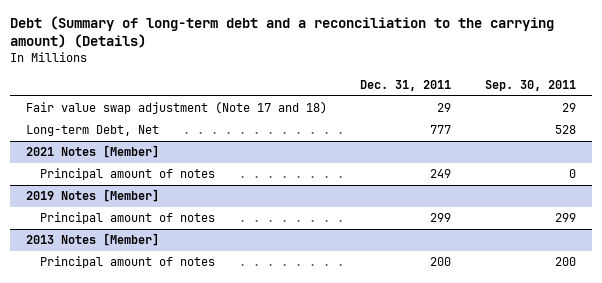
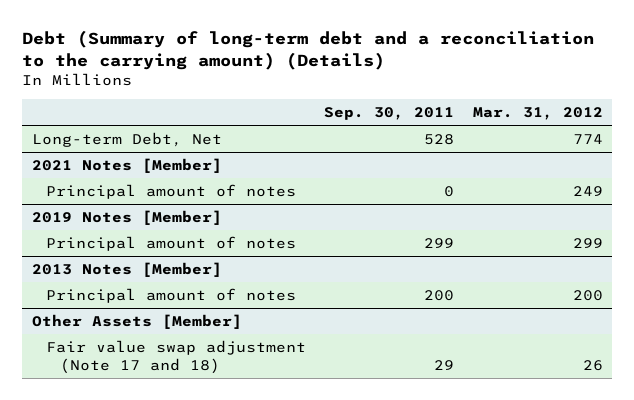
- | Dec. 31, 2011 | Sep. 30, 2011
+ | Sep. 30, 2011 | Mar. 31, 2012
- Fair value swap adjustment (Note 17 and 18) | 29 | 29
+ Other Assets [Member]
+ Fair value swap adjustment (Note 17 and 18) | 29 | 26

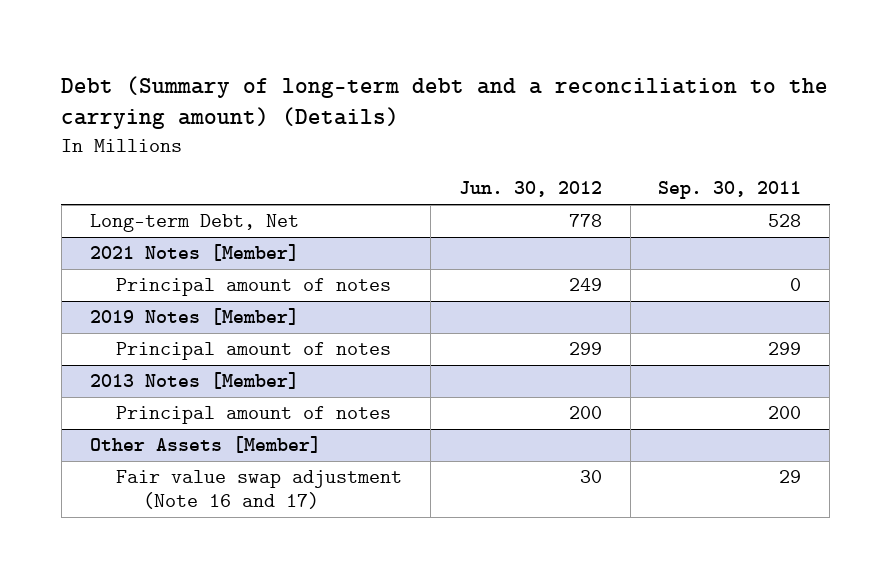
- | Sep. 30, 2011 | Mar. 31, 2012
+ | Jun. 30, 2012 | Sep. 30, 2011
@ Other Assets [Member]
- Fair value swap adjustment (Note 17 and 18) | 29 | 26
+ Fair value swap adjustment (Note 16 and 17) | 30 | 29

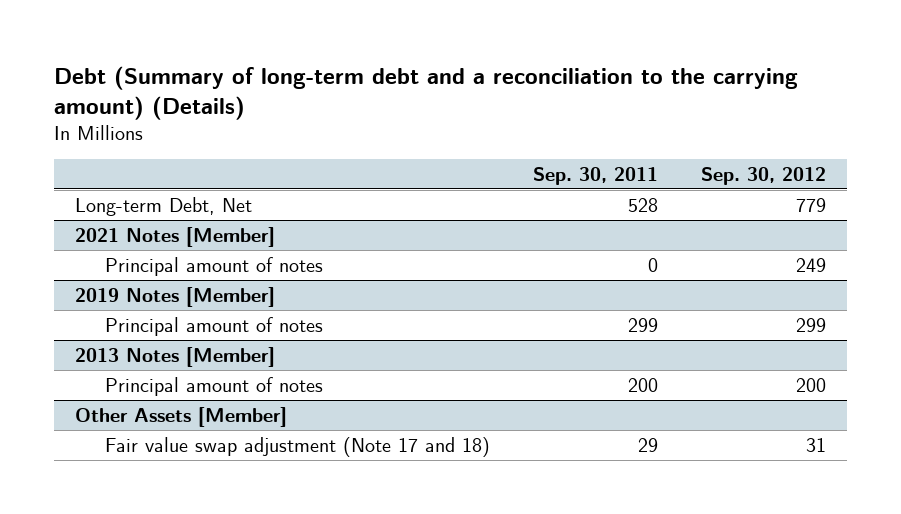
- | Jun. 30, 2012 | Sep. 30, 2011
+ | Sep. 30, 2011 | Sep. 30, 2012
@ Other Assets [Member]
- Fair value swap adjustment (Note 16 and 17) | 30 | 29
+ Fair value swap adjustment (Note 17 and 18) | 29 | 31

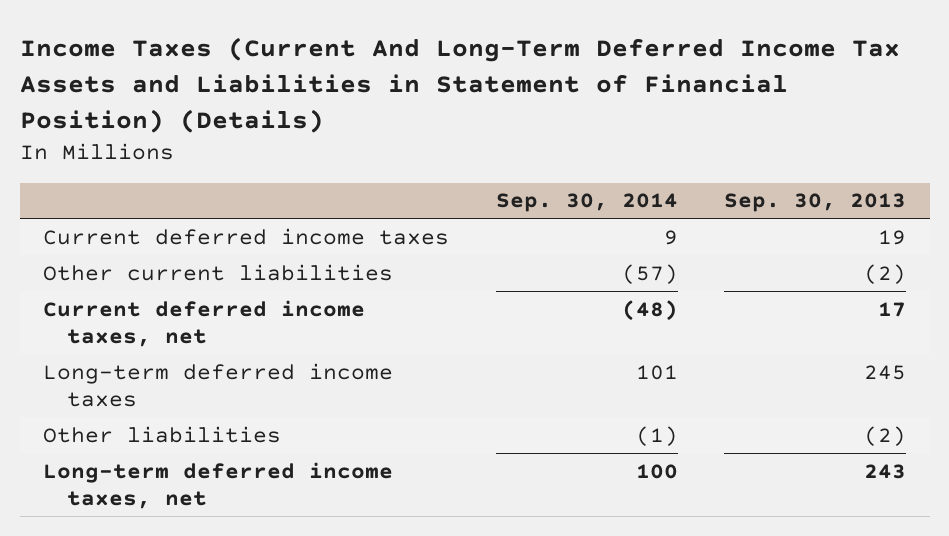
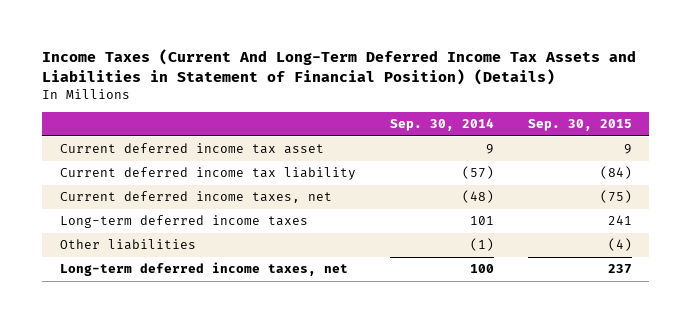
- | Sep. 30, 2014 | Sep. 30, 2013
+ | Sep. 30, 2014 | Sep. 30, 2015
- Current deferred income taxes | 9 | 19
- Other current liabilities | (57) | (2)
+ Current deferred income tax asset | 9 | 9
+ Current deferred income tax liability | (57) | (84)

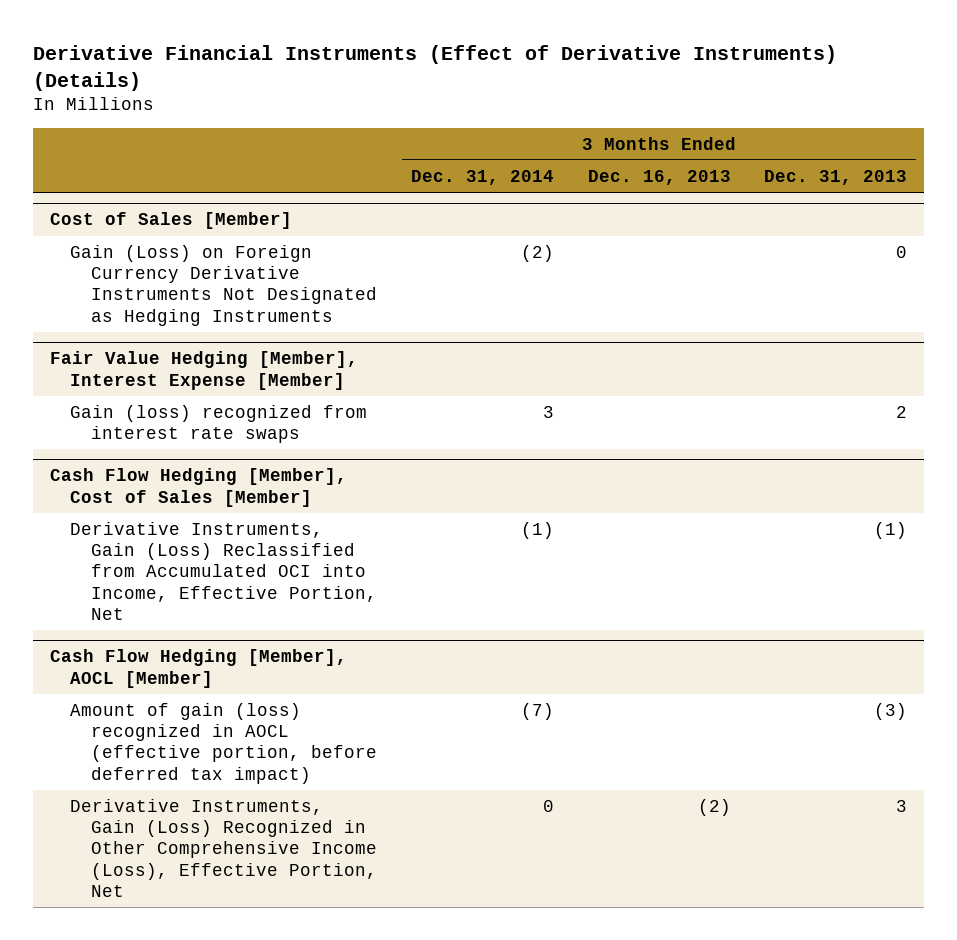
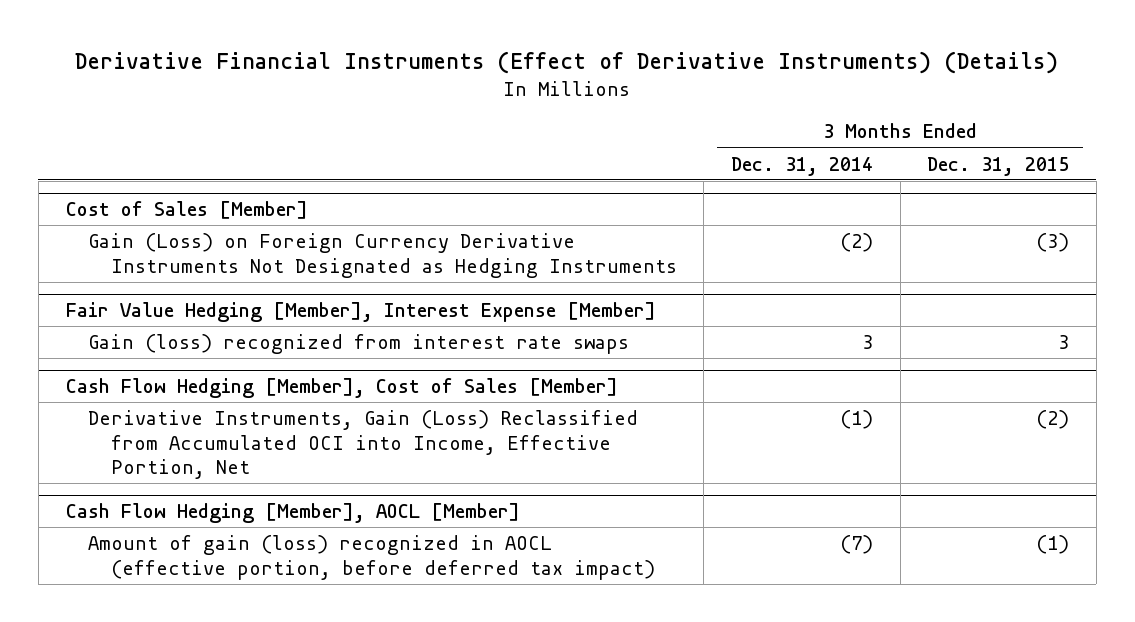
- | 3 Months Ended Dec. 31, 2014 | 3 Months Ended Dec. 16, 2013 | 3 Months Ended Dec. 31, 2013
+ | 3 Months Ended Dec. 31, 2014 | 3 Months Ended Dec. 31, 2015
@ Cash Flow Hedging [Member], AOCL [Member]
- Derivative Instruments, Gain (Loss) Recognized in Other Comprehensive Income (Loss), Effective Portion, Net | 0 | (2) | 3

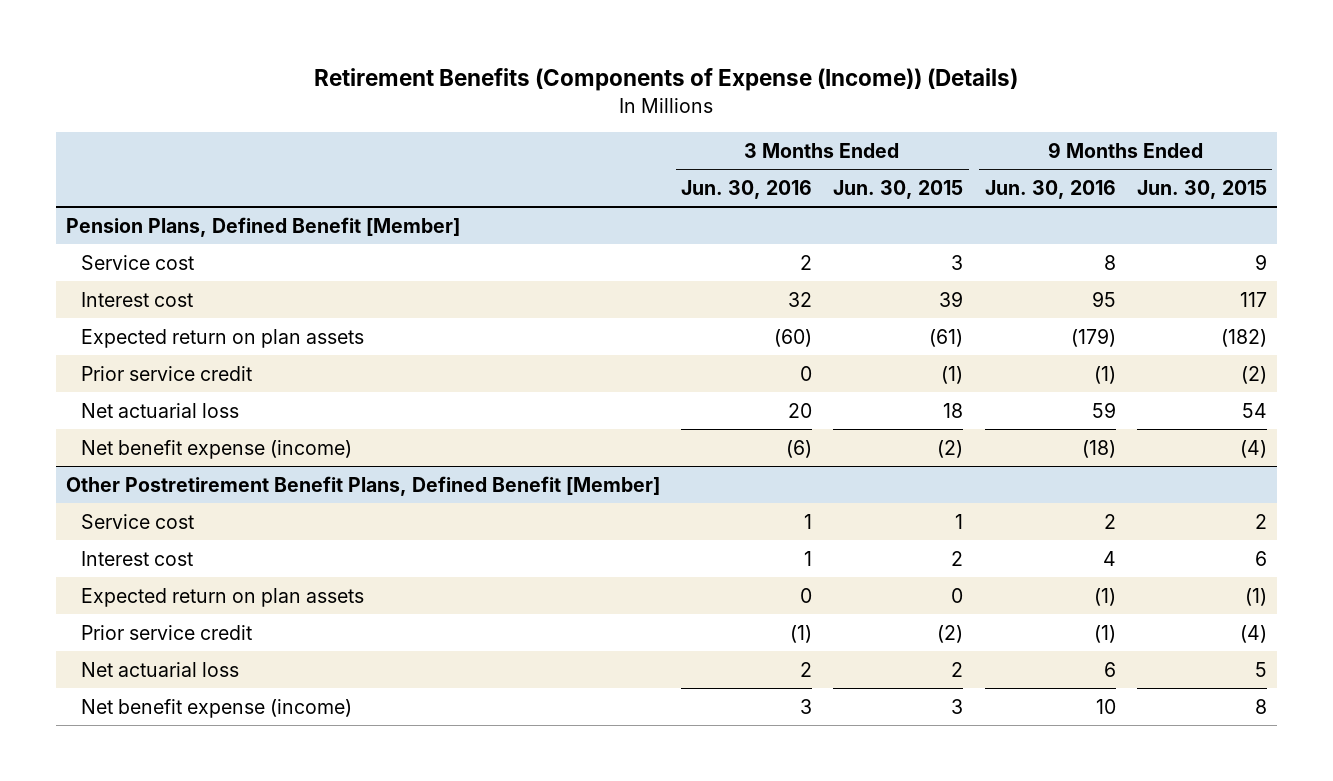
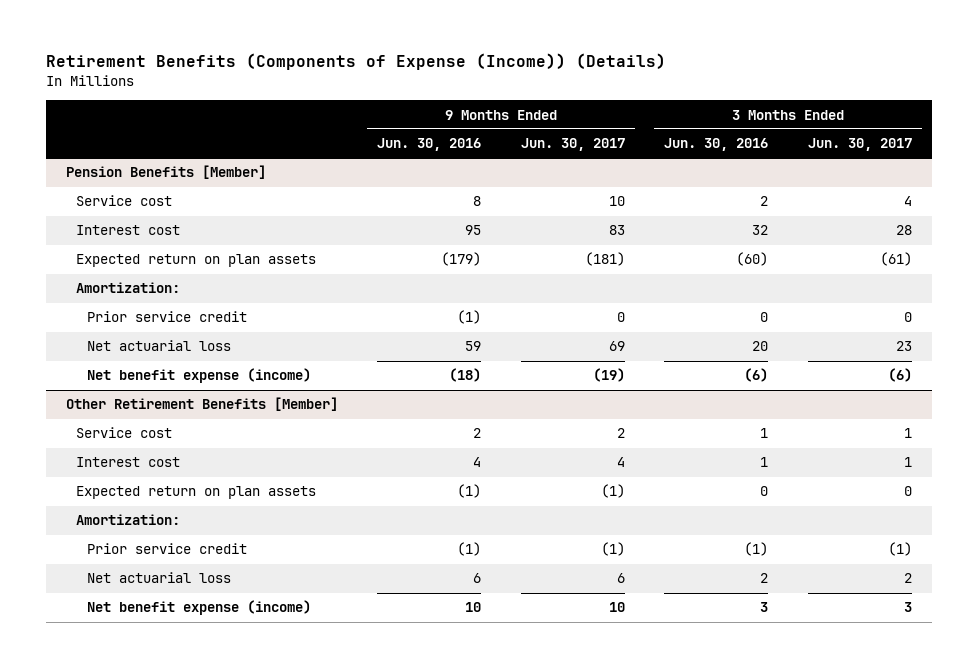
- | 3 Months Ended Jun. 30, 2016 | 3 Months Ended Jun. 30, 2015 | 9 Months Ended Jun. 30, 2016 | 9 Months Ended Jun. 30, 2015
+ | 9 Months Ended Jun. 30, 2016 | 9 Months Ended Jun. 30, 2017 | 3 Months Ended Jun. 30, 2016 | 3 Months Ended Jun. 30, 2017
- Pension Plans, Defined Benefit [Member]
+ Pension Benefits [Member]
+ Amortization:
- Other Postretirement Benefit Plans, Defined Benefit [Member]
+ Other Retirement Benefits [Member]
+ Amortization:

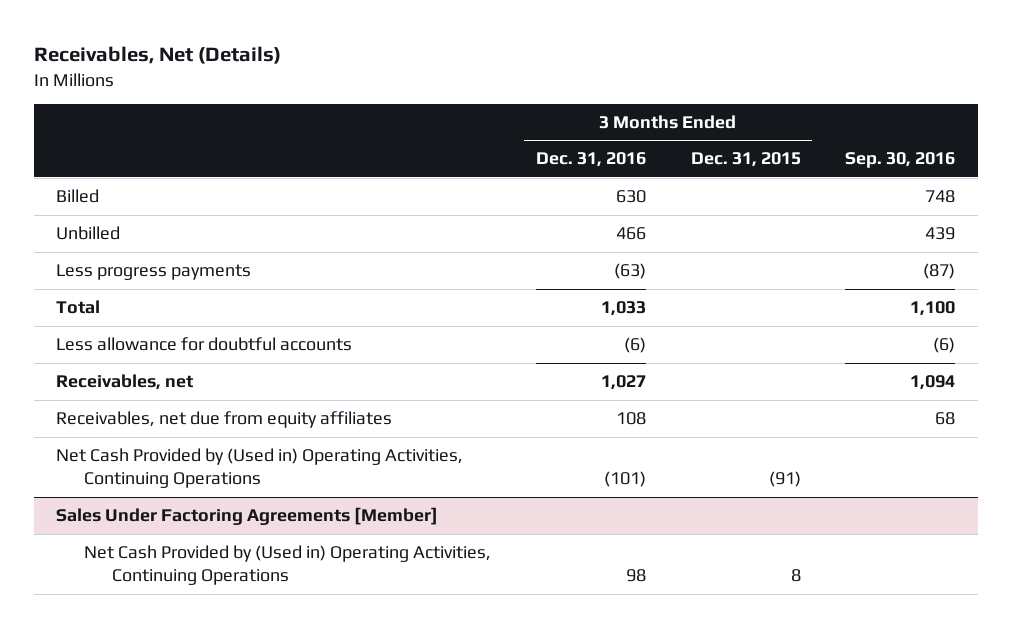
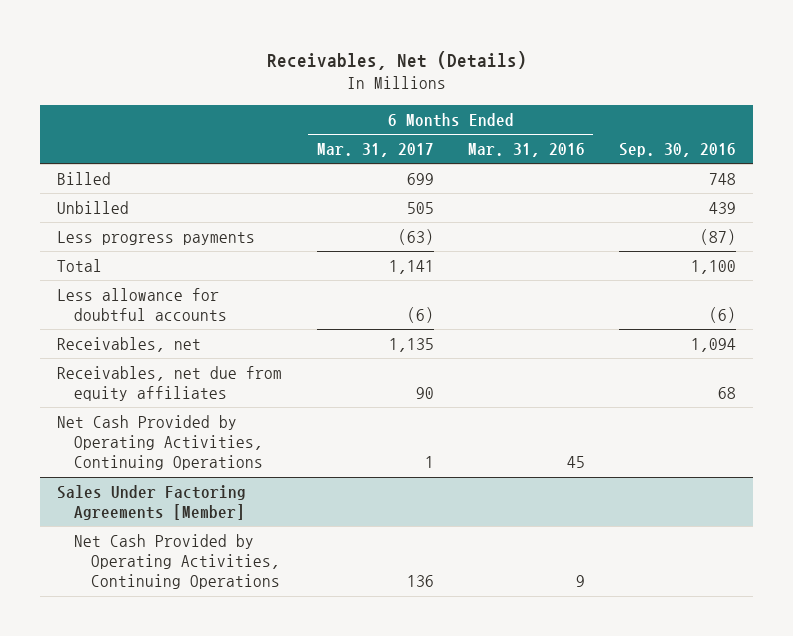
- | 3 Months Ended Dec. 31, 2016 | 3 Months Ended Dec. 31, 2015 | Sep. 30, 2016
+ | 6 Months Ended Mar. 31, 2017 | 6 Months Ended Mar. 31, 2016 | Sep. 30, 2016
- Net Cash Provided by (Used in) Operating Activities, Continuing Operations | (101) | (91) |
+ Net Cash Provided by Operating Activities, Continuing Operations | 1 | 45 |
@ Sales Under Factoring Agreements [Member]
- Net Cash Provided by (Used in) Operating Activities, Continuing Operations | 98 | 8 |
+ Net Cash Provided by Operating Activities, Continuing Operations | 136 | 9 |

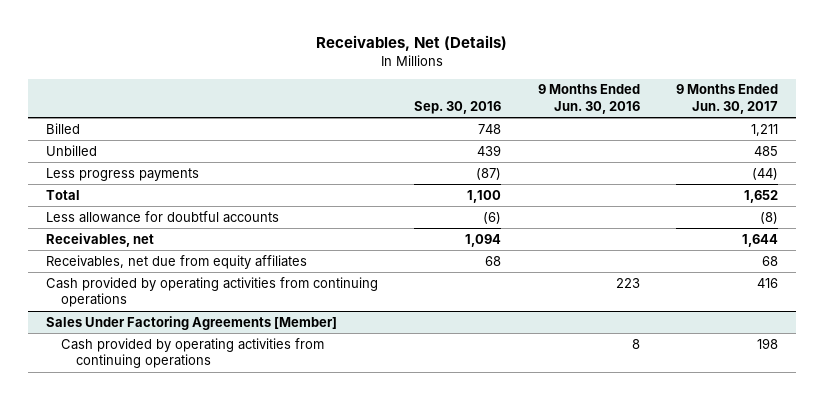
- | 6 Months Ended Mar. 31, 2017 | 6 Months Ended Mar. 31, 2016 | Sep. 30, 2016
+ | Sep. 30, 2016 | 9 Months Ended Jun. 30, 2016 | 9 Months Ended Jun. 30, 2017
- Net Cash Provided by Operating Activities, Continuing Operations | 1 | 45 |
+ Cash provided by operating activities from continuing operations | | 223 | 416
@ Sales Under Factoring Agreements [Member]
- Net Cash Provided by Operating Activities, Continuing Operations | 136 | 9 |
+ Cash provided by operating activities from continuing operations | | 8 | 198

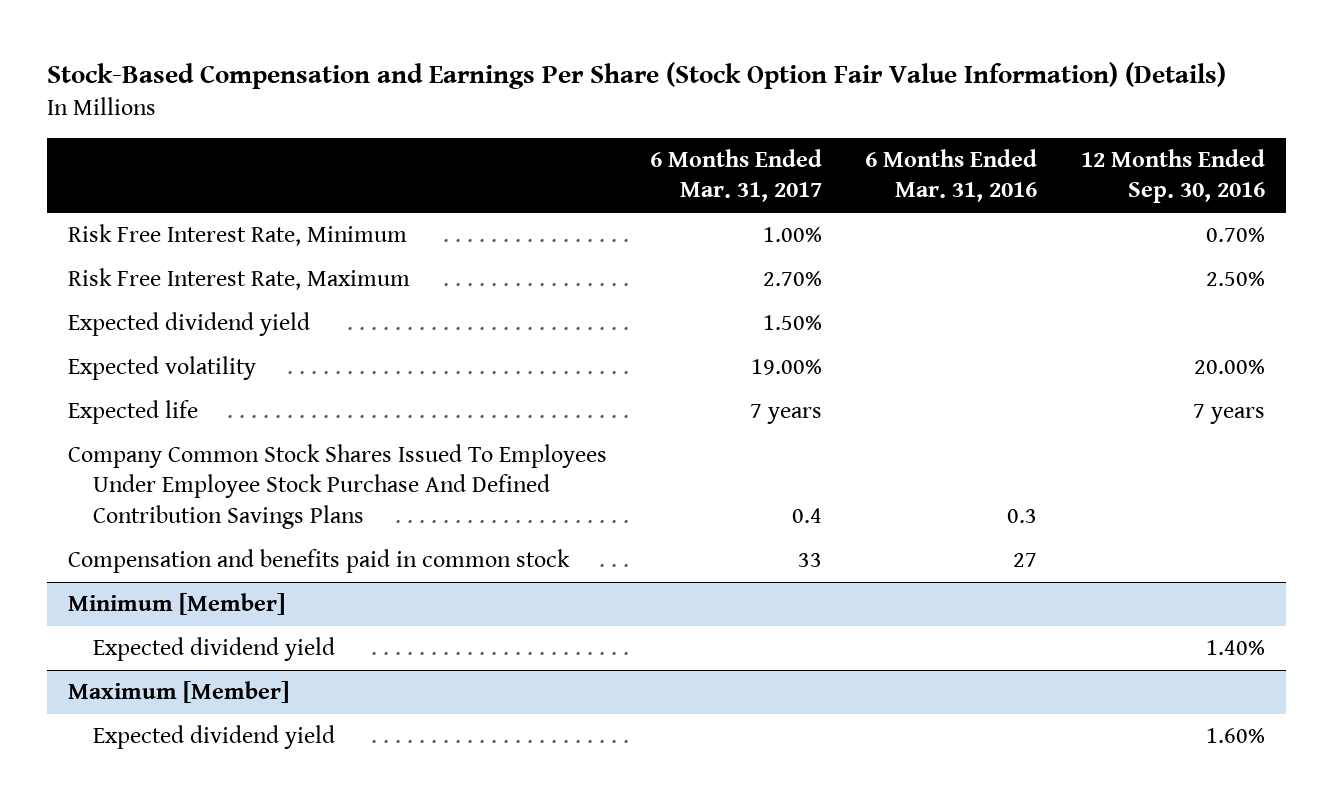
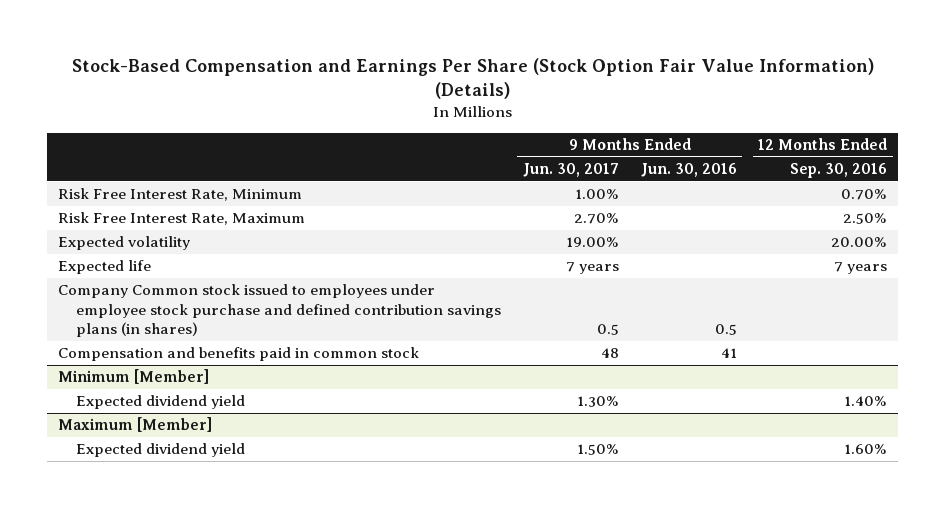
- | 6 Months Ended Mar. 31, 2017 | 6 Months Ended Mar. 31, 2016 | 12 Months Ended Sep. 30, 2016
+ | 9 Months Ended Jun. 30, 2017 | 9 Months Ended Jun. 30, 2016 | 12 Months Ended Sep. 30, 2016
- Expected dividend yield | 1.50% | |
- Company Common Stock Shares Issued To Employees Under Employee Stock Purchase And Defined Contribution Savings Plans | 0.4 | 0.3 |
+ Company Common stock issued to employees under employee stock purchase and defined contribution savings plans (in shares) | 0.5 | 0.5 |

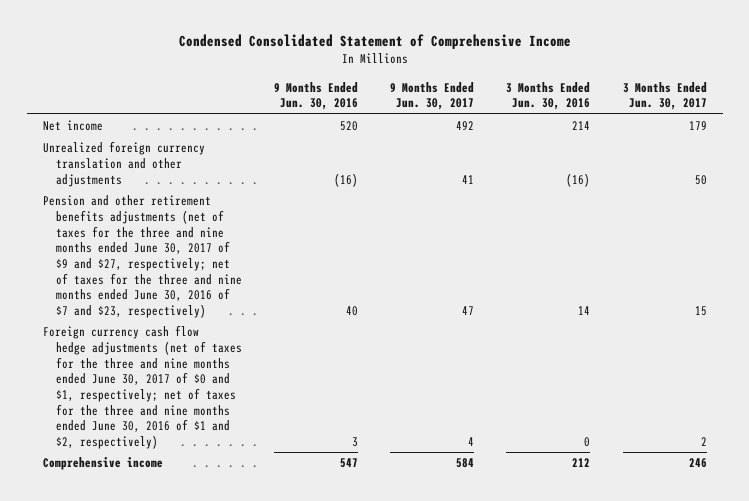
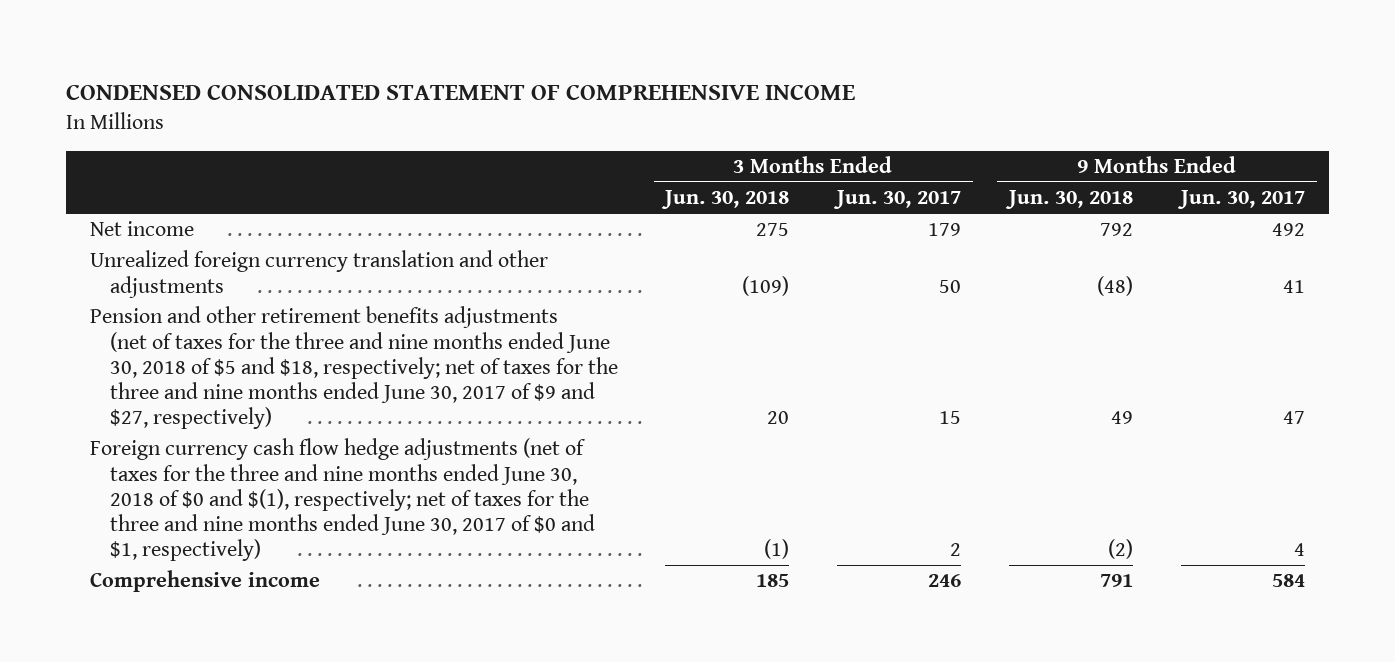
- Condensed Consolidated Statement of Comprehensive Income
+ CONDENSED CONSOLIDATED STATEMENT OF COMPREHENSIVE INCOME
- | 9 Months Ended Jun. 30, 2016 | 9 Months Ended Jun. 30, 2017 | 3 Months Ended Jun. 30, 2016 | 3 Months Ended Jun. 30, 2017
+ | 3 Months Ended Jun. 30, 2018 | 3 Months Ended Jun. 30, 2017 | 9 Months Ended Jun. 30, 2018 | 9 Months Ended Jun. 30, 2017
- Pension and other retirement benefits adjustments (net of taxes for the three and nine months ended June 30, 2017 of $9 and $27, respectively; net of taxes for the three and nine months ended June 30, 2016 of $7 and $23, respectively) | 40 | 47 | 14 | 15
- Foreign currency cash flow hedge adjustments (net of taxes for the three and nine months ended June 30, 2017 of $0 and $1, respectively; net of taxes for the three and nine months ended June 30, 2016 of $1 and $2, respectively) | 3 | 4 | 0 | 2
+ Pension and other retirement benefits adjustments (net of taxes for the three and nine months ended June 30, 2018 of $5 and $18, respectively; net of taxes for the three and nine months ended June 30, 2017 of $9 and $27, respectively) | 20 | 15 | 49 | 47
+ Foreign currency cash flow hedge adjustments (net of taxes for the three and nine months ended June 30, 2018 of $0 and $(1), respectively; net of taxes for the three and nine months ended June 30, 2017 of $0 and $1, respectively) | (1) | 2 | (2) | 4

